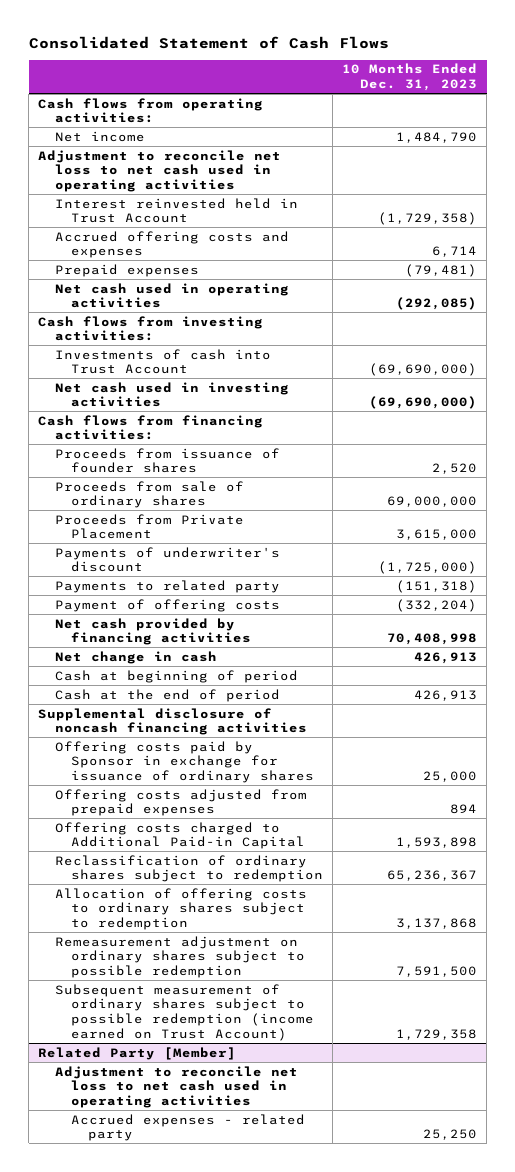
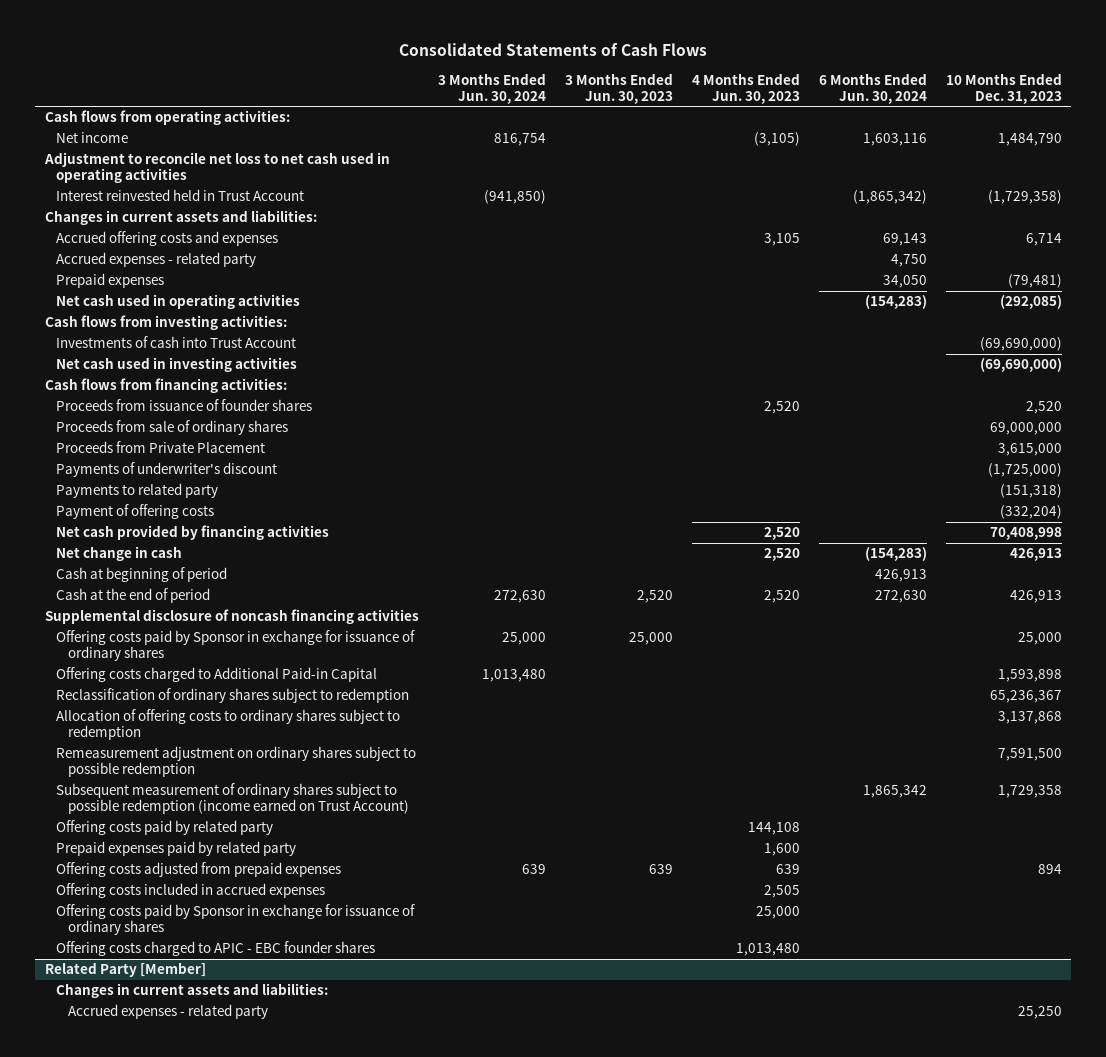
- Consolidated Statement of Cash Flows
+ Consolidated Statements of Cash Flows
- | 10 Months Ended Dec. 31, 2023
+ | 3 Months Ended Jun. 30, 2024 | 3 Months Ended Jun. 30, 2023 | 4 Months Ended Jun. 30, 2023 | 6 Months Ended Jun. 30, 2024 | 10 Months Ended Dec. 31, 2023
+ Changes in current assets and liabilities:
+ Accrued expenses - related party | | | | 4,750 |
+ Offering costs paid by related party | | | 144,108 | |
+ Prepaid expenses paid by related party | | | 1,600 | |
moved down: Offering costs adjusted from prepaid expenses | 639 | 639 | 639 | | 894
+ Offering costs included in accrued expenses | | | 2,505 | |
+ Offering costs paid by Sponsor in exchange for issuance of ordinary shares | | | 25,000 | |
+ Offering costs charged to APIC - EBC founder shares | | | 1,013,480 | |
@ Related Party [Member]
- Adjustment to reconcile net loss to net cash used in operating activities
+ Changes in current assets and liabilities:

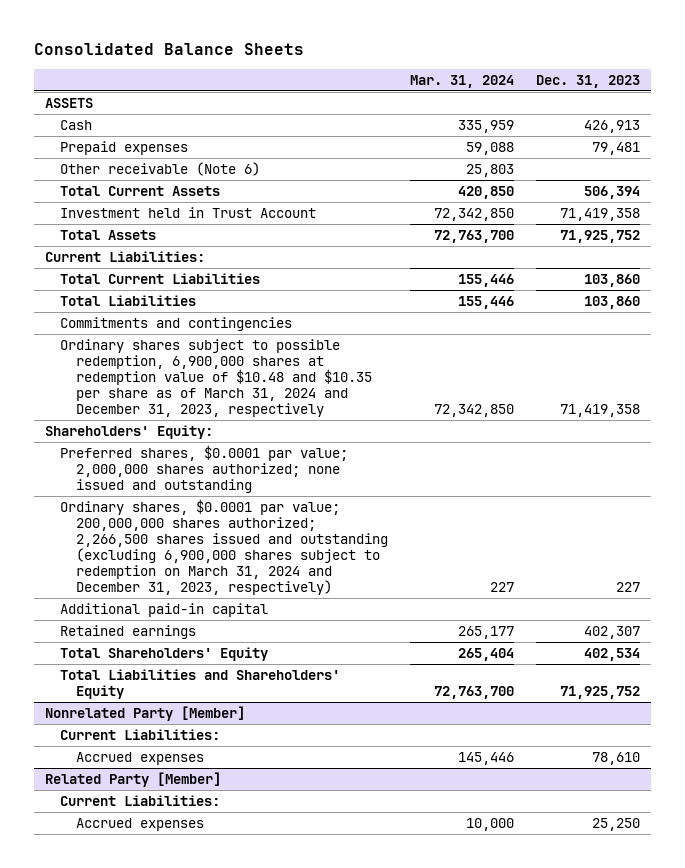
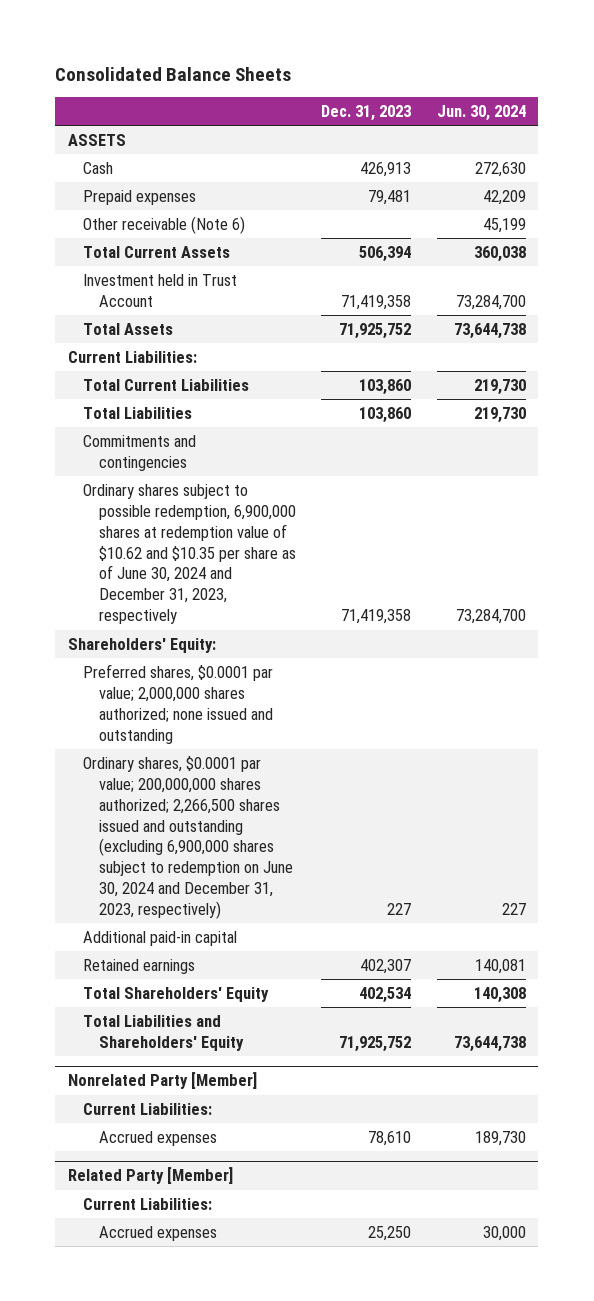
- | Mar. 31, 2024 | Dec. 31, 2023
+ | Dec. 31, 2023 | Jun. 30, 2024
- Ordinary shares subject to possible redemption, 6,900,000 shares at redemption value of $10.48 and $10.35 per share as of March 31, 2024 and December 31, 2023, respectively | 72,342,850 | 71,419,358
+ Ordinary shares subject to possible redemption, 6,900,000 shares at redemption value of $10.62 and $10.35 per share as of June 30, 2024 and December 31, 2023, respectively | 71,419,358 | 73,284,700
- Ordinary shares, $0.0001 par value; 200,000,000 shares authorized; 2,266,500 shares issued and outstanding (excluding 6,900,000 shares subject to redemption on March 31, 2024 and December 31, 2023, respectively) | 227 | 227
+ Ordinary shares, $0.0001 par value; 200,000,000 shares authorized; 2,266,500 shares issued and outstanding (excluding 6,900,000 shares subject to redemption on June 30, 2024 and December 31, 2023, respectively) | 227 | 227

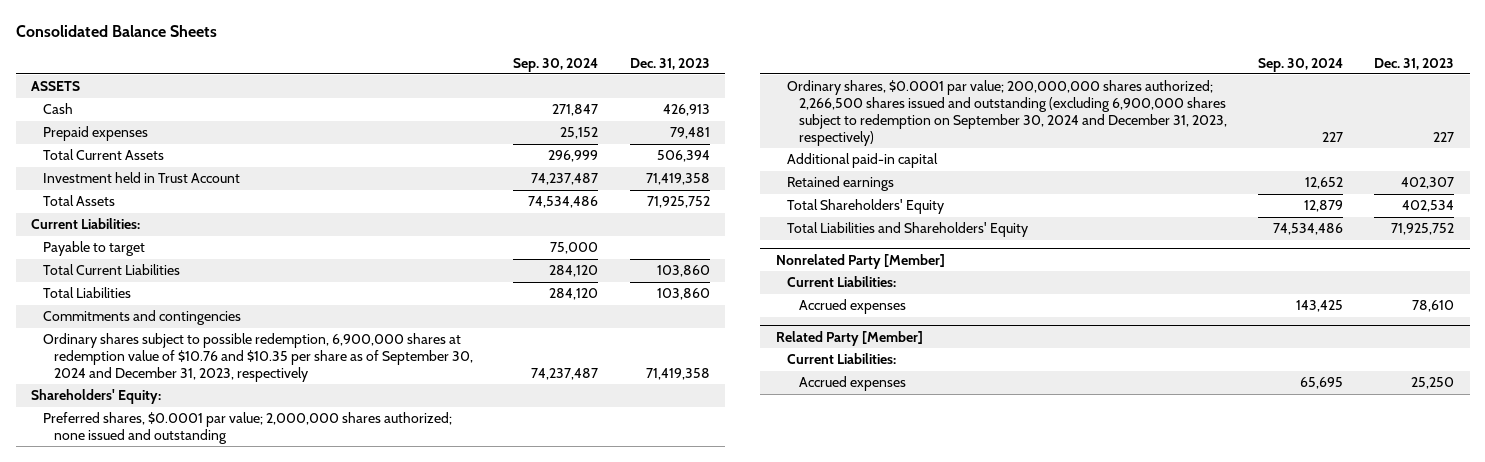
- | Dec. 31, 2023 | Jun. 30, 2024
+ | Sep. 30, 2024 | Dec. 31, 2023
- Other receivable (Note 6) | | 45,199
+ Payable to target | 75,000 |
- Ordinary shares subject to possible redemption, 6,900,000 shares at redemption value of $10.62 and $10.35 per share as of June 30, 2024 and December 31, 2023, respectively | 71,419,358 | 73,284,700
+ Ordinary shares subject to possible redemption, 6,900,000 shares at redemption value of $10.76 and $10.35 per share as of September 30, 2024 and December 31, 2023, respectively | 74,237,487 | 71,419,358
- Ordinary shares, $0.0001 par value; 200,000,000 shares authorized; 2,266,500 shares issued and outstanding (excluding 6,900,000 shares subject to redemption on June 30, 2024 and December 31, 2023, respectively) | 227 | 227
+ Ordinary shares, $0.0001 par value; 200,000,000 shares authorized; 2,266,500 shares issued and outstanding (excluding 6,900,000 shares subject to redemption on September 30, 2024 and December 31, 2023, respectively) | 227 | 227

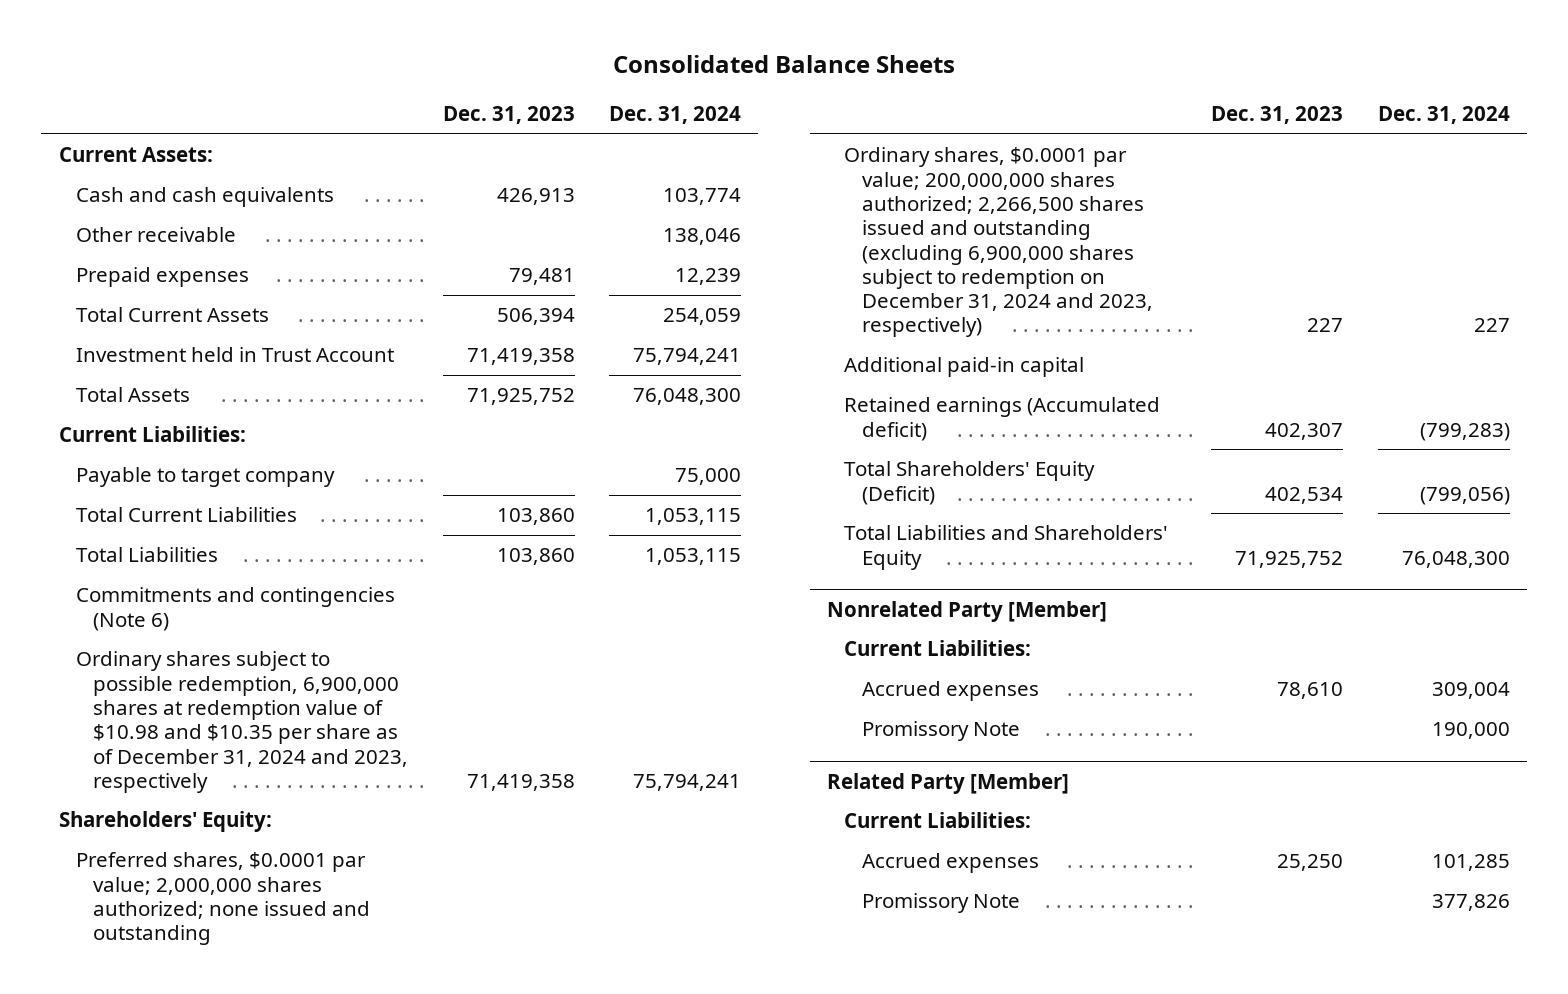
- | Sep. 30, 2024 | Dec. 31, 2023
+ | Dec. 31, 2023 | Dec. 31, 2024
- ASSETS
- Cash | 271,847 | 426,913
+ Current Assets:
+ Cash and cash equivalents | 426,913 | 103,774
+ Other receivable | | 138,046
- Payable to target | 75,000 |
+ Payable to target company | | 75,000
- Commitments and contingencies
- Ordinary shares subject to possible redemption, 6,900,000 shares at redemption value of $10.76 and $10.35 per share as of September 30, 2024 and December 31, 2023, respectively | 74,237,487 | 71,419,358
+ Commitments and contingencies (Note 6)
+ Ordinary shares subject to possible redemption, 6,900,000 shares at redemption value of $10.98 and $10.35 per share as of December 31, 2024 and 2023, respectively | 71,419,358 | 75,794,241
- Ordinary shares, $0.0001 par value; 200,000,000 shares authorized; 2,266,500 shares issued and outstanding (excluding 6,900,000 shares subject to redemption on September 30, 2024 and December 31, 2023, respectively) | 227 | 227
+ Ordinary shares, $0.0001 par value; 200,000,000 shares authorized; 2,266,500 shares issued and outstanding (excluding 6,900,000 shares subject to redemption on December 31, 2024 and 2023, respectively) | 227 | 227
- Retained earnings | 12,652 | 402,307
- Total Shareholders' Equity | 12,879 | 402,534
+ Retained earnings (Accumulated deficit) | 402,307 | (799,283)
+ Total Shareholders' Equity (Deficit) | 402,534 | (799,056)
@ Nonrelated Party [Member]
+ Promissory Note | | 190,000
@ Related Party [Member]
+ Promissory Note | | 377,826

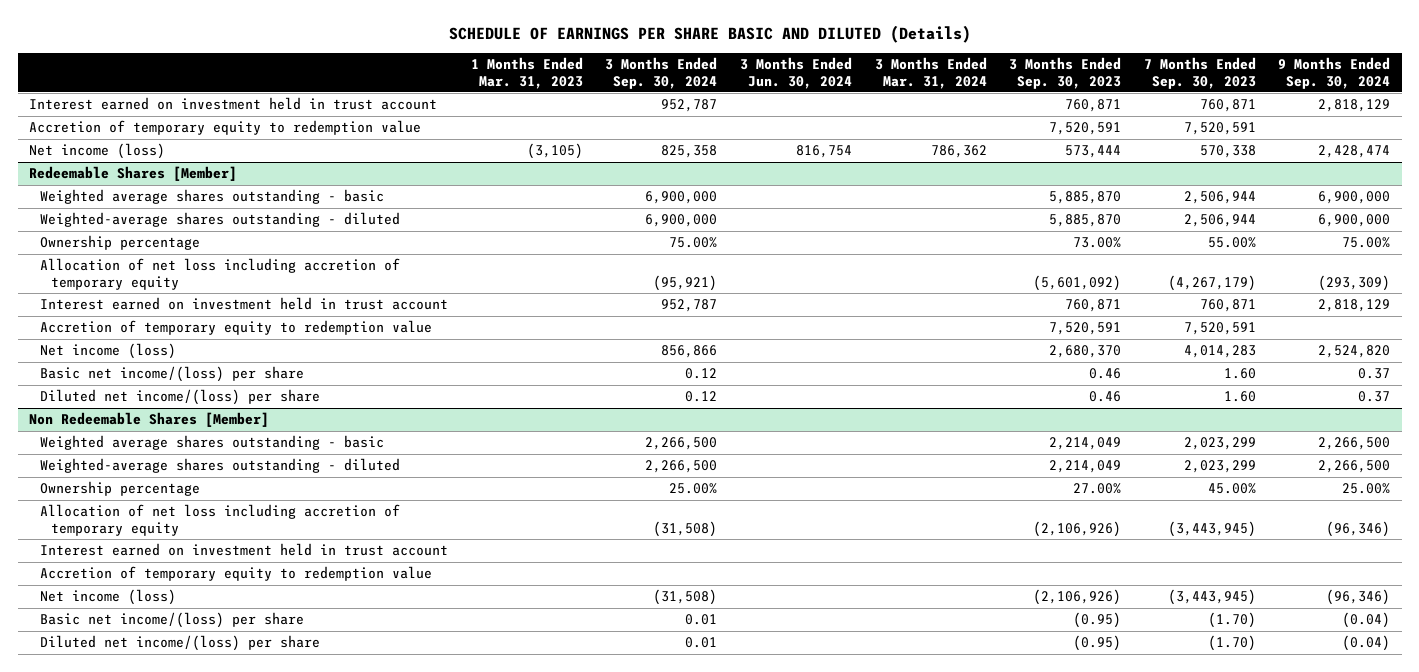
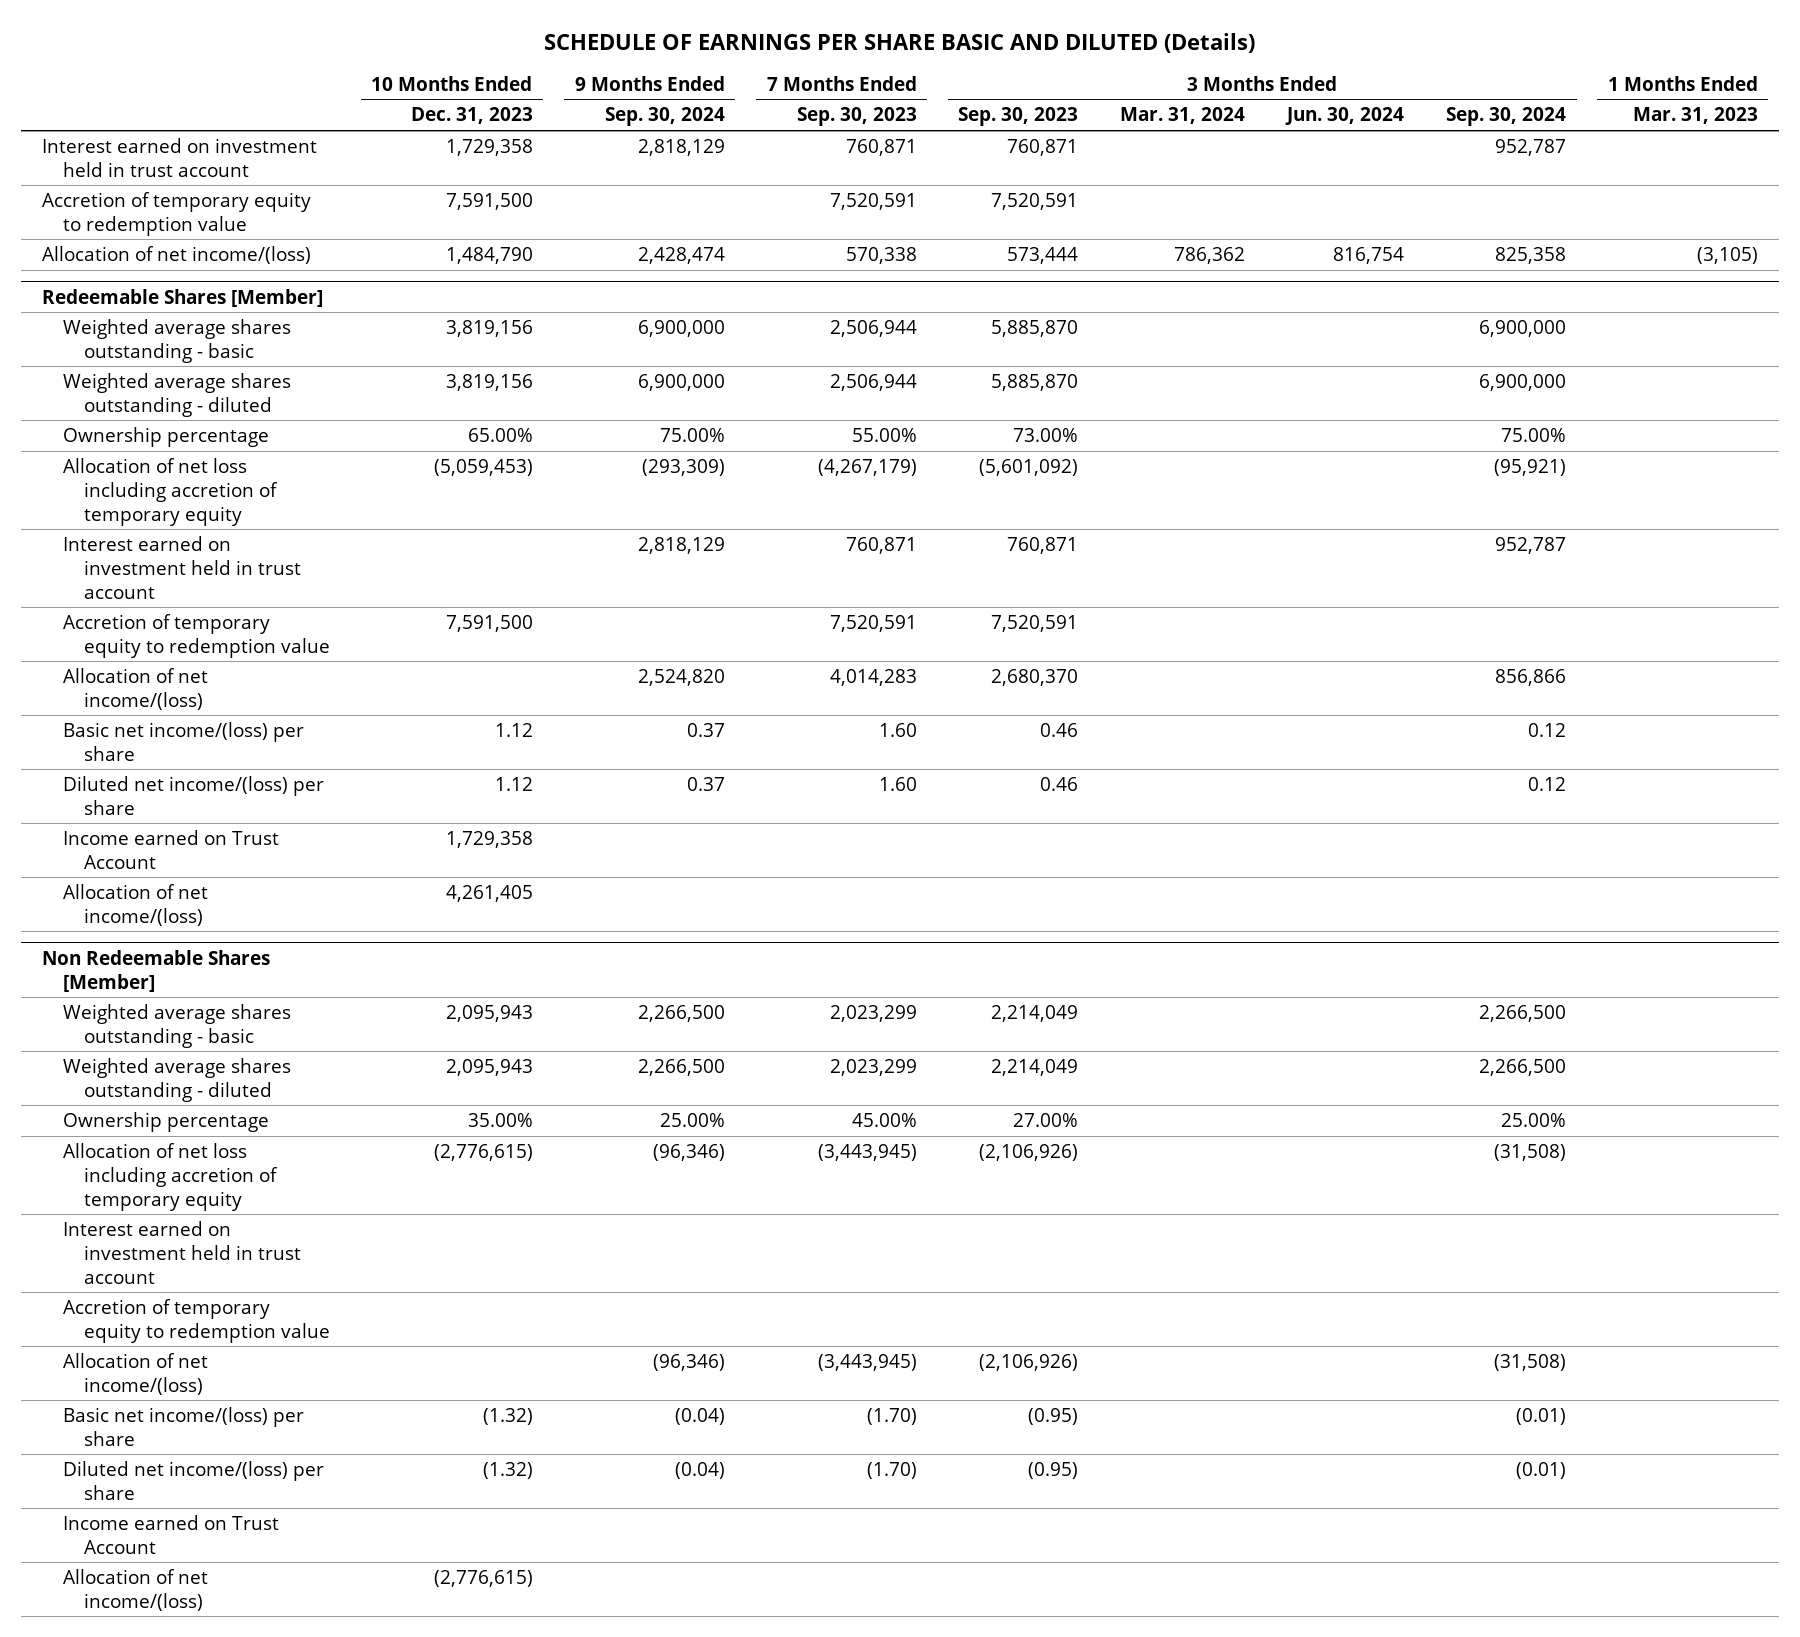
- | 1 Months Ended Mar. 31, 2023 | 3 Months Ended Sep. 30, 2024 | 3 Months Ended Jun. 30, 2024 | 3 Months Ended Mar. 31, 2024 | 3 Months Ended Sep. 30, 2023 | 7 Months Ended Sep. 30, 2023 | 9 Months Ended Sep. 30, 2024
+ | 10 Months Ended Dec. 31, 2023 | 9 Months Ended Sep. 30, 2024 | 7 Months Ended Sep. 30, 2023 | 3 Months Ended Sep. 30, 2023 | 3 Months Ended Mar. 31, 2024 | 3 Months Ended Jun. 30, 2024 | 3 Months Ended Sep. 30, 2024 | 1 Months Ended Mar. 31, 2023
- Net income (loss) | (3,105) | 825,358 | 816,754 | 786,362 | 573,444 | 570,338 | 2,428,474
+ Allocation of net income/(loss) | 1,484,790 | 2,428,474 | 570,338 | 573,444 | 786,362 | 816,754 | 825,358 | (3,105)
@ Redeemable Shares [Member]
- Weighted-average shares outstanding - diluted | | 6,900,000 | | | 5,885,870 | 2,506,944 | 6,900,000
+ Weighted average shares outstanding - diluted | 3,819,156 | 6,900,000 | 2,506,944 | 5,885,870 | | | 6,900,000 |
- Net income (loss) | | 856,866 | | | 2,680,370 | 4,014,283 | 2,524,820
+ Allocation of net income/(loss) | | 2,524,820 | 4,014,283 | 2,680,370 | | | 856,866 |
+ Income earned on Trust Account | 1,729,358 | | | | | | |
+ Allocation of net income/(loss) | 4,261,405 | | | | | | |
@ Non Redeemable Shares [Member]
- Weighted-average shares outstanding - diluted | | 2,266,500 | | | 2,214,049 | 2,023,299 | 2,266,500
+ Weighted average shares outstanding - diluted | 2,095,943 | 2,266,500 | 2,023,299 | 2,214,049 | | | 2,266,500 |
- Net income (loss) | | (31,508) | | | (2,106,926) | (3,443,945) | (96,346)
- Basic net income/(loss) per share | | 0.01 | | | (0.95) | (1.70) | (0.04)
- Diluted net income/(loss) per share | | 0.01 | | | (0.95) | (1.70) | (0.04)
+ Allocation of net income/(loss) | | (96,346) | (3,443,945) | (2,106,926) | | | (31,508) |
+ Basic net income/(loss) per share | (1.32) | (0.04) | (1.70) | (0.95) | | | (0.01) |
+ Diluted net income/(loss) per share | (1.32) | (0.04) | (1.70) | (0.95) | | | (0.01) |
+ Income earned on Trust Account
+ Allocation of net income/(loss) | (2,776,615) | | | | | | |

